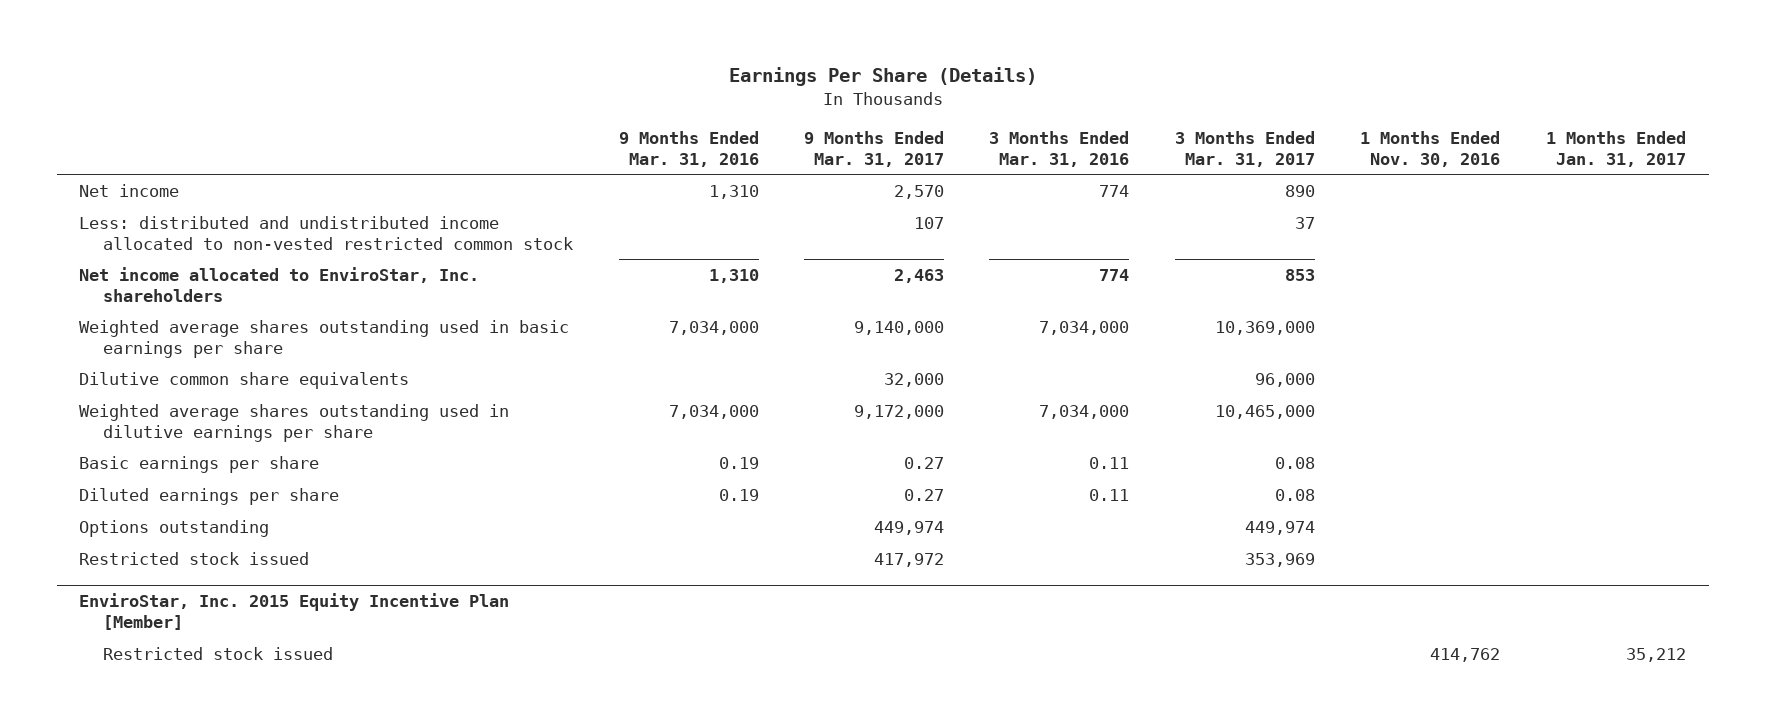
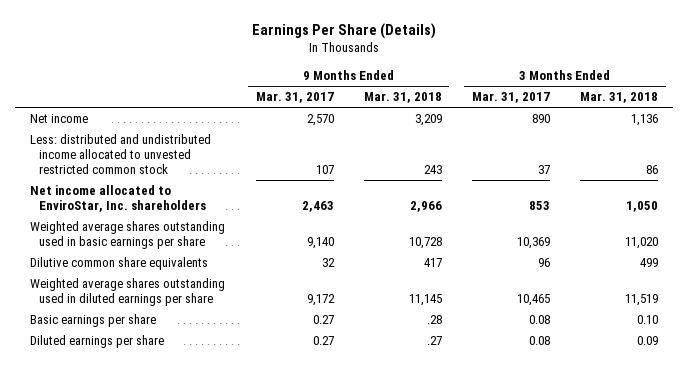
- | 9 Months Ended Mar. 31, 2016 | 9 Months Ended Mar. 31, 2017 | 3 Months Ended Mar. 31, 2016 | 3 Months Ended Mar. 31, 2017 | 1 Months Ended Nov. 30, 2016 | 1 Months Ended Jan. 31, 2017
+ | 9 Months Ended Mar. 31, 2017 | 9 Months Ended Mar. 31, 2018 | 3 Months Ended Mar. 31, 2017 | 3 Months Ended Mar. 31, 2018
- Less: distributed and undistributed income allocated to non-vested restricted common stock | | 107 | | 37 | |
+ Less: distributed and undistributed income allocated to unvested restricted common stock | 107 | 243 | 37 | 86
- Weighted average shares outstanding used in basic earnings per share | 7,034,000 | 9,140,000 | 7,034,000 | 10,369,000 | |
- Dilutive common share equivalents | | 32,000 | | 96,000 | |
- Weighted average shares outstanding used in dilutive earnings per share | 7,034,000 | 9,172,000 | 7,034,000 | 10,465,000 | |
+ Weighted average shares outstanding used in basic earnings per share | 9,140 | 10,728 | 10,369 | 11,020
+ Dilutive common share equivalents | 32 | 417 | 96 | 499
+ Weighted average shares outstanding used in diluted earnings per share | 9,172 | 11,145 | 10,465 | 11,519
- Options outstanding | | 449,974 | | 449,974 | |
- Restricted stock issued | | 417,972 | | 353,969 | |
- EnviroStar, Inc. 2015 Equity Incentive Plan [Member]
- Restricted stock issued | | | | | 414,762 | 35,212

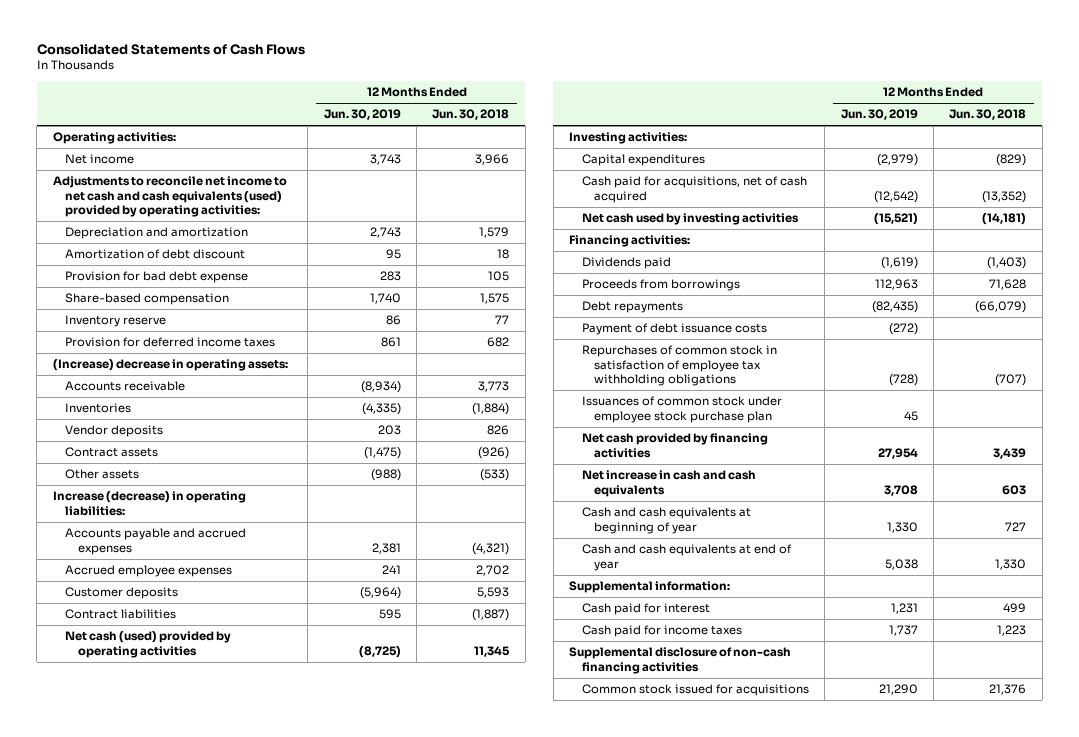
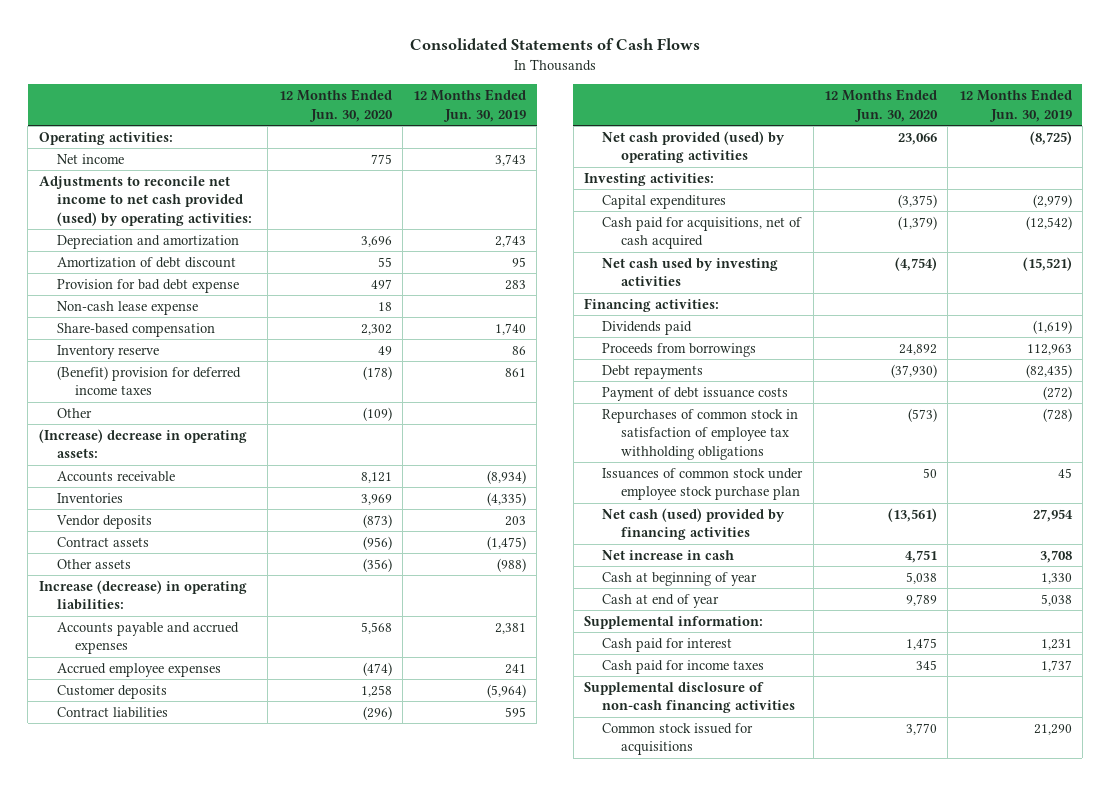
- | 12 Months Ended Jun. 30, 2019 | 12 Months Ended Jun. 30, 2018
+ | 12 Months Ended Jun. 30, 2020 | 12 Months Ended Jun. 30, 2019
- Adjustments to reconcile net income to net cash and cash equivalents (used) provided by operating activities:
+ Adjustments to reconcile net income to net cash provided (used) by operating activities:
+ Non-cash lease expense | 18 |
- Provision for deferred income taxes | 861 | 682
+ (Benefit) provision for deferred income taxes | (178) | 861
+ Other | (109) |
- Net cash (used) provided by operating activities | (8,725) | 11,345
+ Net cash provided (used) by operating activities | 23,066 | (8,725)
- Net cash provided by financing activities | 27,954 | 3,439
- Net increase in cash and cash equivalents | 3,708 | 603
- Cash and cash equivalents at beginning of year | 1,330 | 727
- Cash and cash equivalents at end of year | 5,038 | 1,330
+ Net cash (used) provided by financing activities | (13,561) | 27,954
+ Net increase in cash | 4,751 | 3,708
+ Cash at beginning of year | 5,038 | 1,330
+ Cash at end of year | 9,789 | 5,038

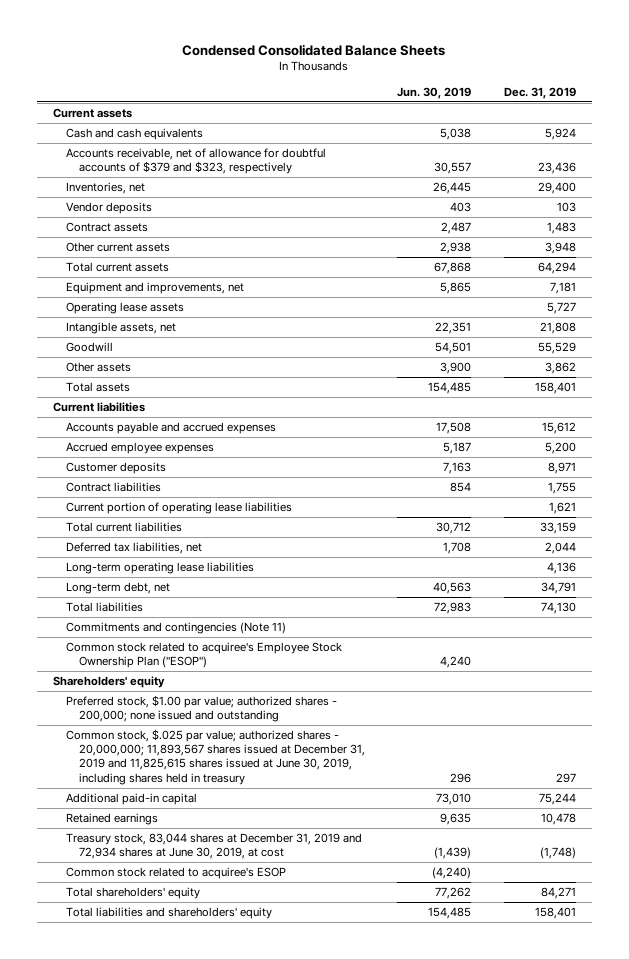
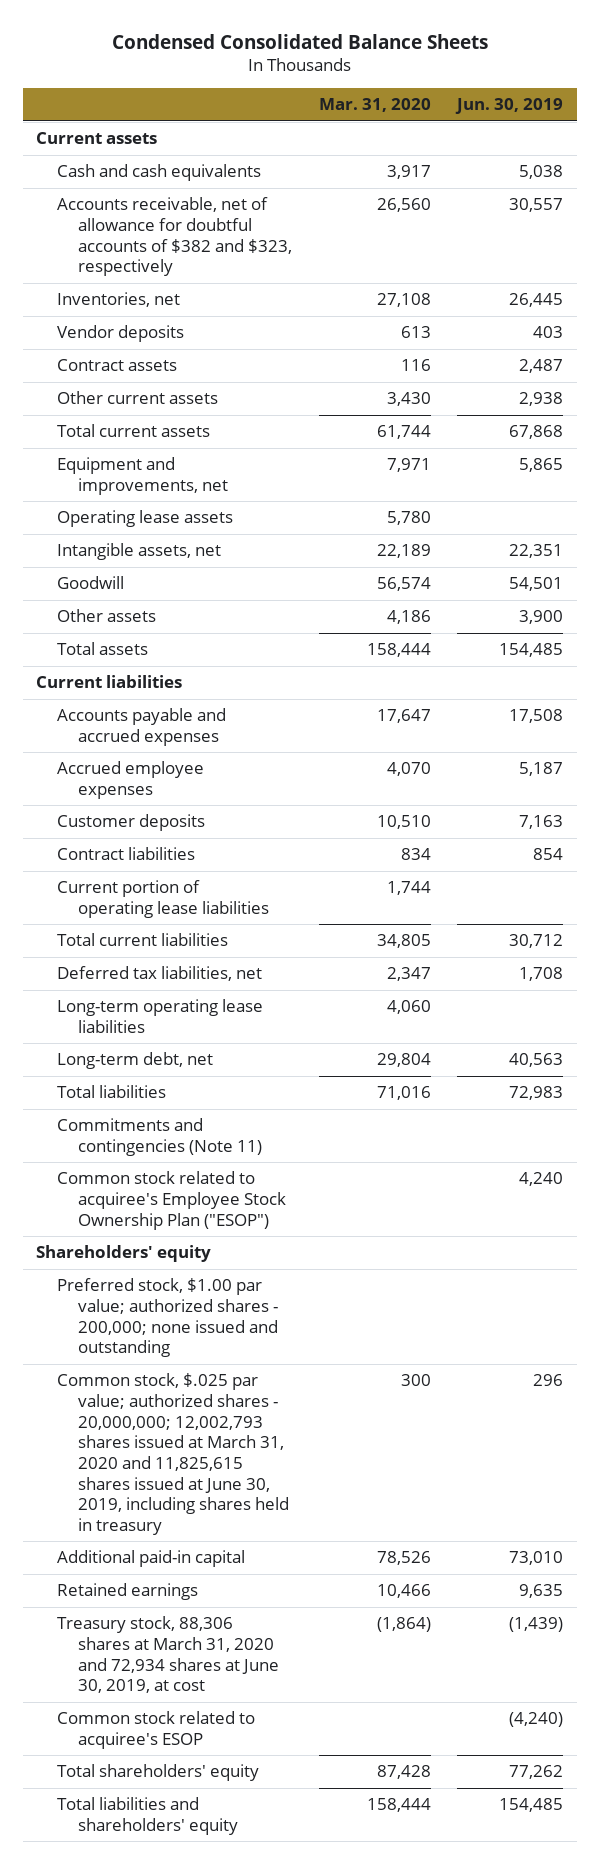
- | Jun. 30, 2019 | Dec. 31, 2019
+ | Mar. 31, 2020 | Jun. 30, 2019
- Accounts receivable, net of allowance for doubtful accounts of $379 and $323, respectively | 30,557 | 23,436
+ Accounts receivable, net of allowance for doubtful accounts of $382 and $323, respectively | 26,560 | 30,557
- Common stock, $.025 par value; authorized shares - 20,000,000; 11,893,567 shares issued at December 31, 2019 and 11,825,615 shares issued at June 30, 2019, including shares held in treasury | 296 | 297
+ Common stock, $.025 par value; authorized shares - 20,000,000; 12,002,793 shares issued at March 31, 2020 and 11,825,615 shares issued at June 30, 2019, including shares held in treasury | 300 | 296
- Treasury stock, 83,044 shares at December 31, 2019 and 72,934 shares at June 30, 2019, at cost | (1,439) | (1,748)
+ Treasury stock, 88,306 shares at March 31, 2020 and 72,934 shares at June 30, 2019, at cost | (1,864) | (1,439)

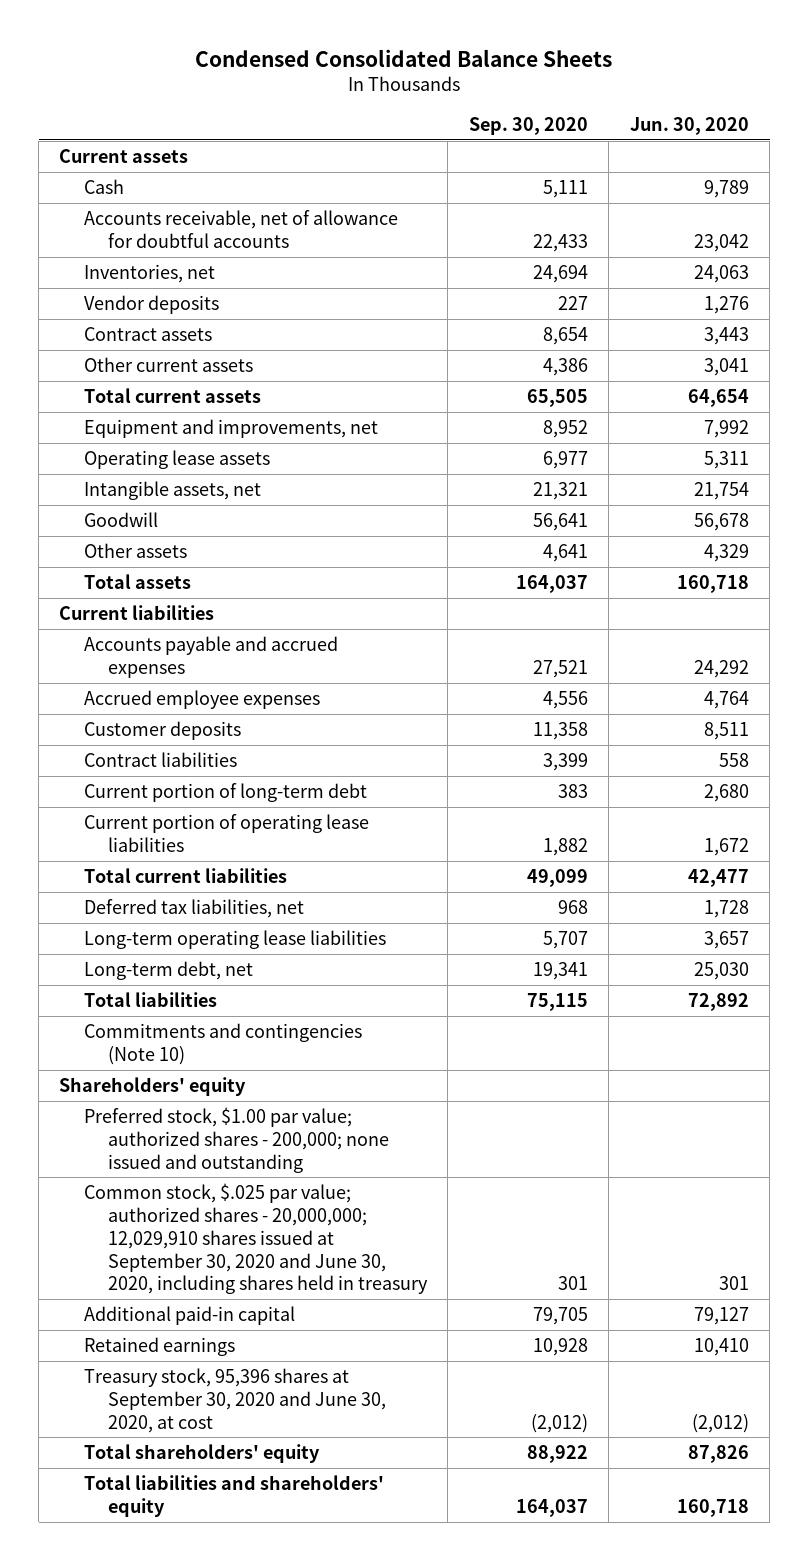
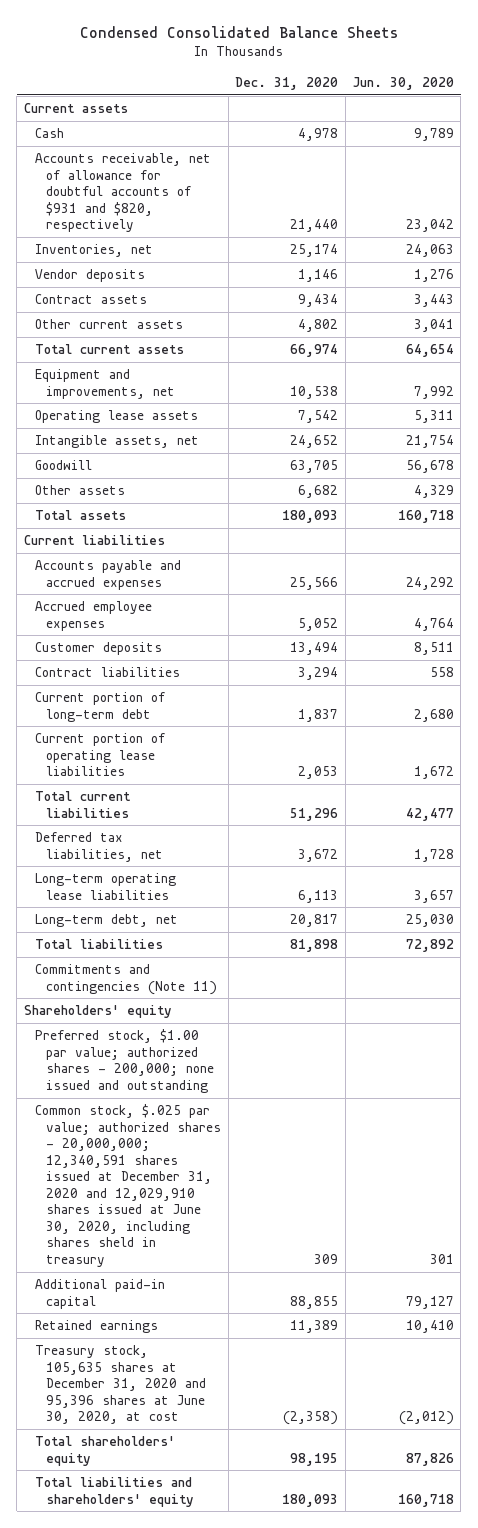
- | Sep. 30, 2020 | Jun. 30, 2020
+ | Dec. 31, 2020 | Jun. 30, 2020
- Accounts receivable, net of allowance for doubtful accounts | 22,433 | 23,042
+ Accounts receivable, net of allowance for doubtful accounts of $931 and $820, respectively | 21,440 | 23,042
- Commitments and contingencies (Note 10)
+ Commitments and contingencies (Note 11)
- Common stock, $.025 par value; authorized shares - 20,000,000; 12,029,910 shares issued at September 30, 2020 and June 30, 2020, including shares held in treasury | 301 | 301
+ Common stock, $.025 par value; authorized shares - 20,000,000; 12,340,591 shares issued at December 31, 2020 and 12,029,910 shares issued at June 30, 2020, including shares sheld in treasury | 309 | 301
- Treasury stock, 95,396 shares at September 30, 2020 and June 30, 2020, at cost | (2,012) | (2,012)
+ Treasury stock, 105,635 shares at December 31, 2020 and 95,396 shares at June 30, 2020, at cost | (2,358) | (2,012)

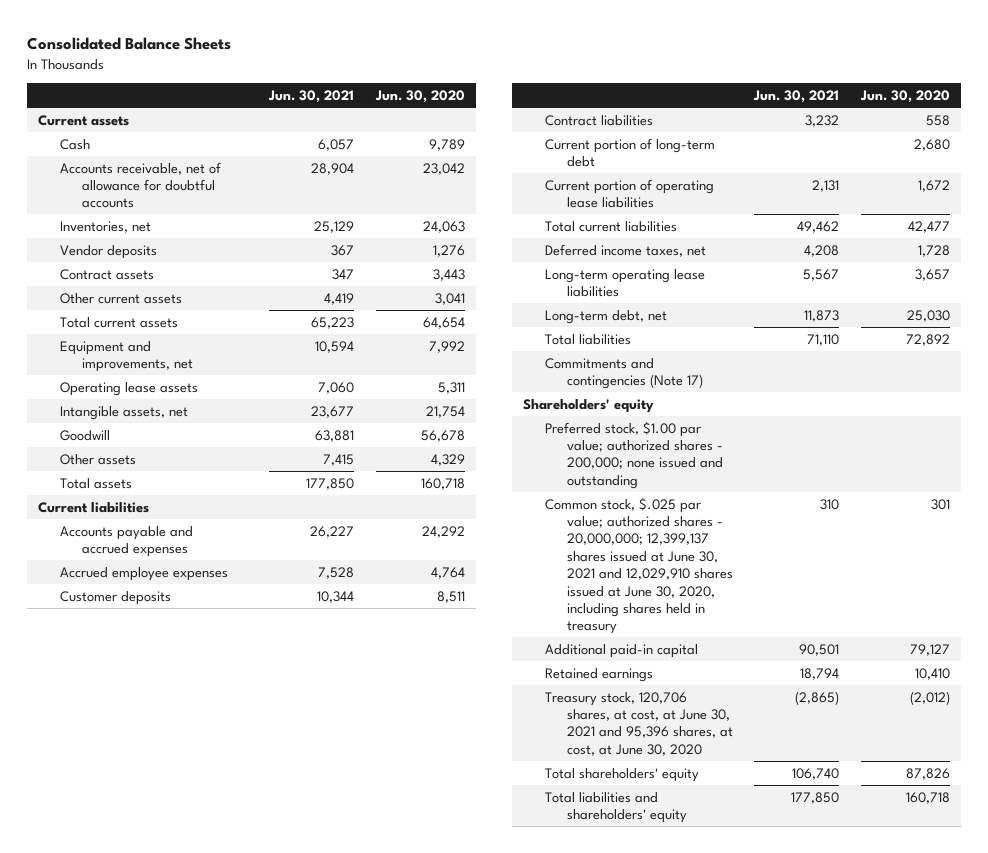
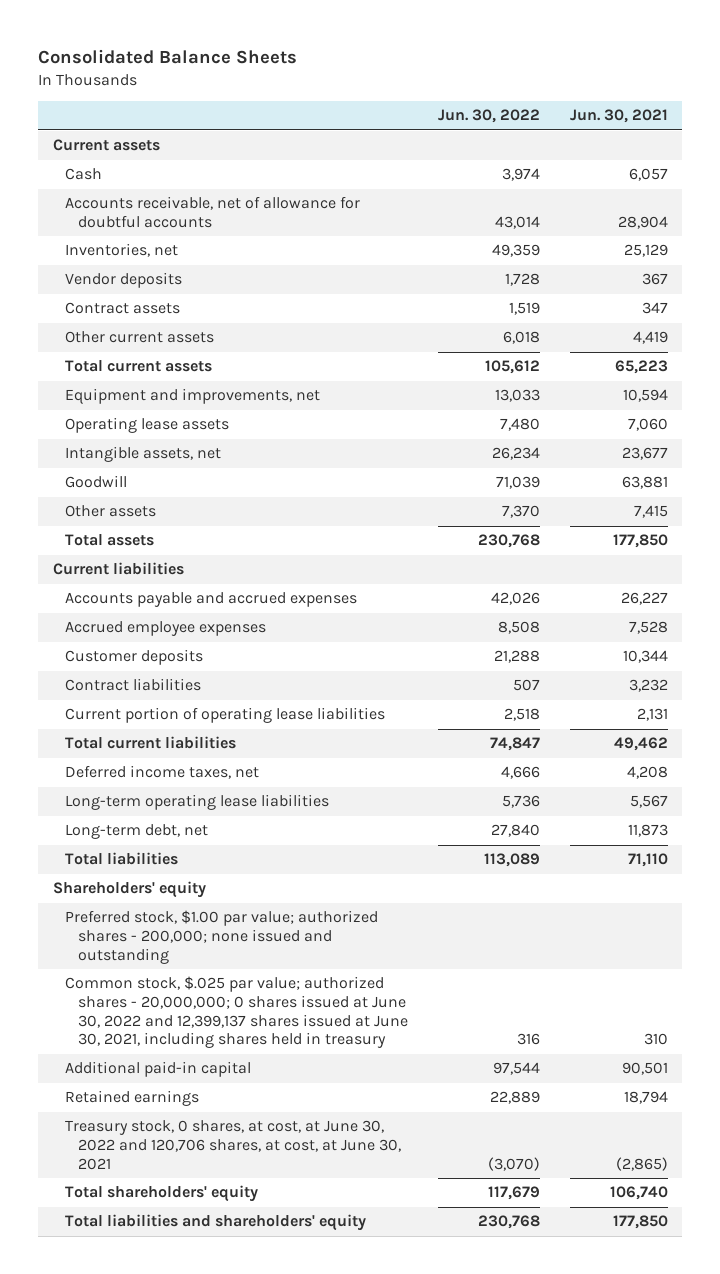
- | Jun. 30, 2021 | Jun. 30, 2020
+ | Jun. 30, 2022 | Jun. 30, 2021
- Current portion of long-term debt | | 2,680
- Commitments and contingencies (Note 17)
- Common stock, $.025 par value; authorized shares - 20,000,000; 12,399,137 shares issued at June 30, 2021 and 12,029,910 shares issued at June 30, 2020, including shares held in treasury | 310 | 301
+ Common stock, $.025 par value; authorized shares - 20,000,000; 0 shares issued at June 30, 2022 and 12,399,137 shares issued at June 30, 2021, including shares held in treasury | 316 | 310
- Treasury stock, 120,706 shares, at cost, at June 30, 2021 and 95,396 shares, at cost, at June 30, 2020 | (2,865) | (2,012)
+ Treasury stock, 0 shares, at cost, at June 30, 2022 and 120,706 shares, at cost, at June 30, 2021 | (3,070) | (2,865)

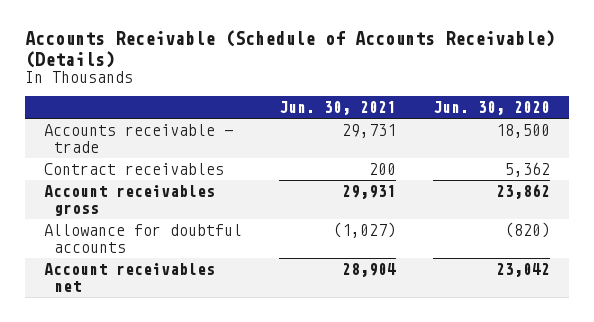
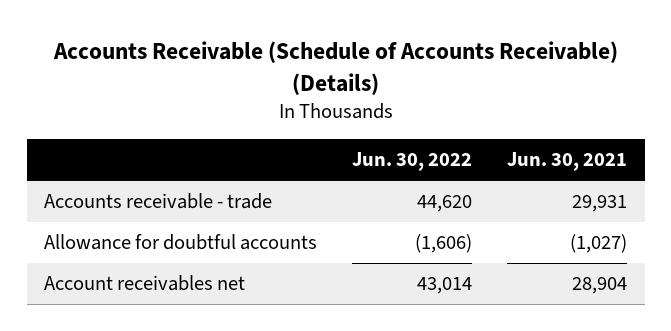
- | Jun. 30, 2021 | Jun. 30, 2020
+ | Jun. 30, 2022 | Jun. 30, 2021
- Accounts receivable - trade | 29,731 | 18,500
- Contract receivables | 200 | 5,362
- Account receivables gross | 29,931 | 23,862
+ Accounts receivable - trade | 44,620 | 29,931

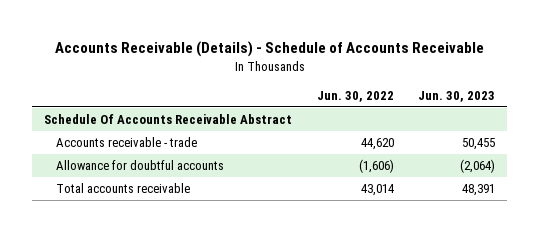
- Accounts Receivable (Schedule of Accounts Receivable) (Details)
+ Accounts Receivable (Details) - Schedule of Accounts Receivable
- | Jun. 30, 2022 | Jun. 30, 2021
+ | Jun. 30, 2022 | Jun. 30, 2023
+ Schedule Of Accounts Receivable Abstract
- Account receivables net | 43,014 | 28,904
+ Total accounts receivable | 43,014 | 48,391

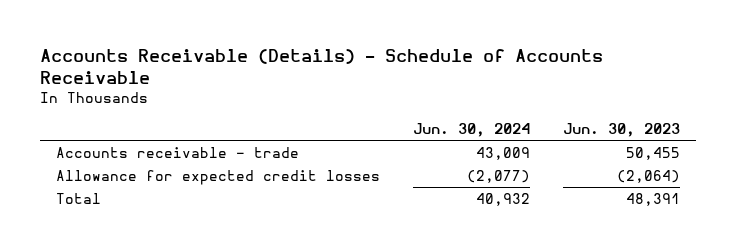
- | Jun. 30, 2022 | Jun. 30, 2023
+ | Jun. 30, 2024 | Jun. 30, 2023
- Schedule Of Accounts Receivable Abstract
- Allowance for doubtful accounts | (1,606) | (2,064)
- Total accounts receivable | 43,014 | 48,391
+ Allowance for expected credit losses | (2,077) | (2,064)
+ Total | 40,932 | 48,391

